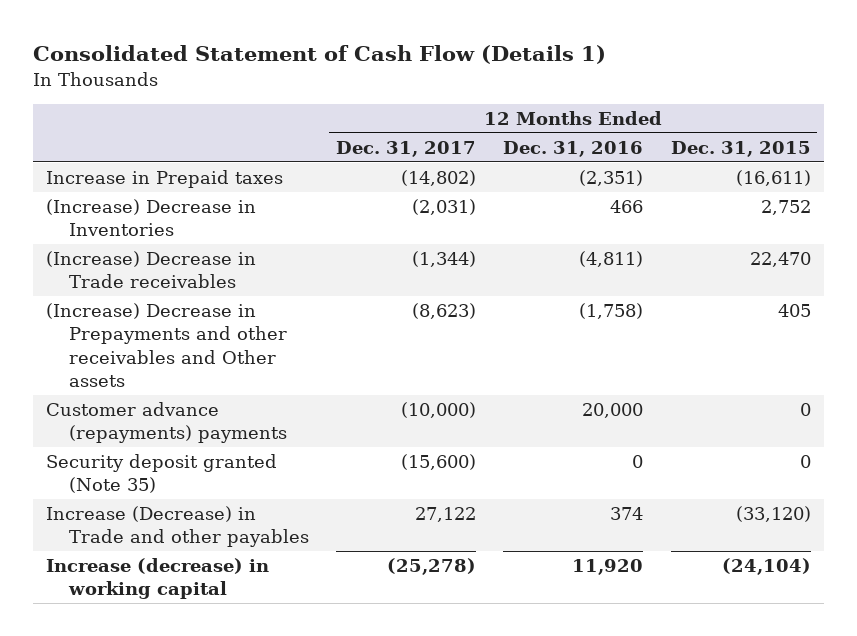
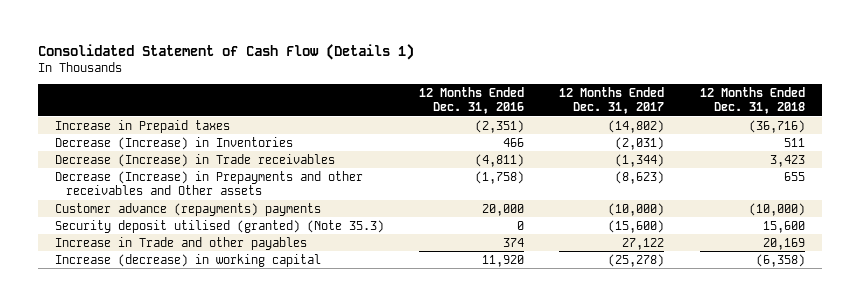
- | 12 Months Ended Dec. 31, 2017 | 12 Months Ended Dec. 31, 2016 | 12 Months Ended Dec. 31, 2015
+ | 12 Months Ended Dec. 31, 2016 | 12 Months Ended Dec. 31, 2017 | 12 Months Ended Dec. 31, 2018
- (Increase) Decrease in Inventories | (2,031) | 466 | 2,752
- (Increase) Decrease in Trade receivables | (1,344) | (4,811) | 22,470
- (Increase) Decrease in Prepayments and other receivables and Other assets | (8,623) | (1,758) | 405
+ Decrease (Increase) in Inventories | 466 | (2,031) | 511
+ Decrease (Increase) in Trade receivables | (4,811) | (1,344) | 3,423
+ Decrease (Increase) in Prepayments and other receivables and Other assets | (1,758) | (8,623) | 655
- Security deposit granted (Note 35) | (15,600) | 0 | 0
- Increase (Decrease) in Trade and other payables | 27,122 | 374 | (33,120)
+ Security deposit utilised (granted) (Note 35.3) | 0 | (15,600) | 15,600
+ Increase in Trade and other payables | 374 | 27,122 | 20,169

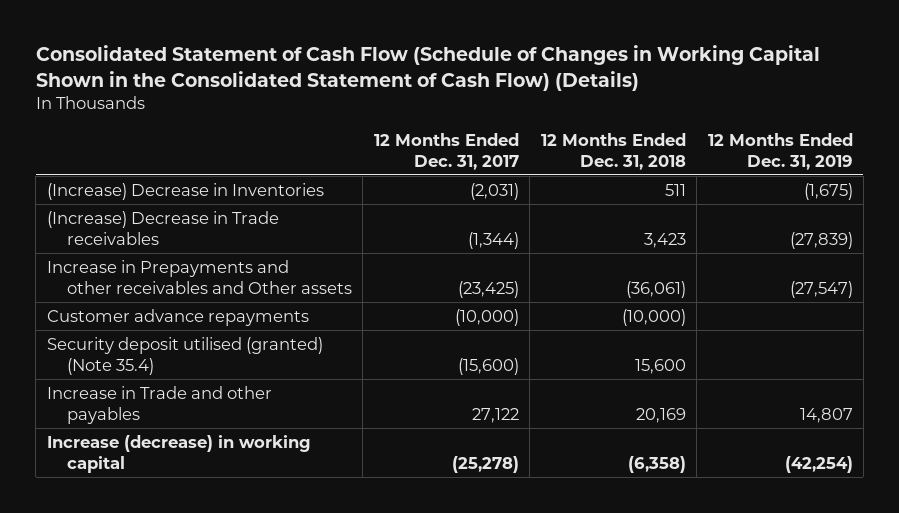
- Consolidated Statement of Cash Flow (Details 1)
+ Consolidated Statement of Cash Flow (Schedule of Changes in Working Capital Shown in the Consolidated Statement of Cash Flow) (Details)
- | 12 Months Ended Dec. 31, 2016 | 12 Months Ended Dec. 31, 2017 | 12 Months Ended Dec. 31, 2018
+ | 12 Months Ended Dec. 31, 2017 | 12 Months Ended Dec. 31, 2018 | 12 Months Ended Dec. 31, 2019
- Increase in Prepaid taxes | (2,351) | (14,802) | (36,716)
- Decrease (Increase) in Inventories | 466 | (2,031) | 511
- Decrease (Increase) in Trade receivables | (4,811) | (1,344) | 3,423
- Decrease (Increase) in Prepayments and other receivables and Other assets | (1,758) | (8,623) | 655
- Customer advance (repayments) payments | 20,000 | (10,000) | (10,000)
- Security deposit utilised (granted) (Note 35.3) | 0 | (15,600) | 15,600
+ (Increase) Decrease in Inventories | (2,031) | 511 | (1,675)
+ (Increase) Decrease in Trade receivables | (1,344) | 3,423 | (27,839)
+ Increase in Prepayments and other receivables and Other assets | (23,425) | (36,061) | (27,547)
+ Customer advance repayments | (10,000) | (10,000) |
+ Security deposit utilised (granted) (Note 35.4) | (15,600) | 15,600 |

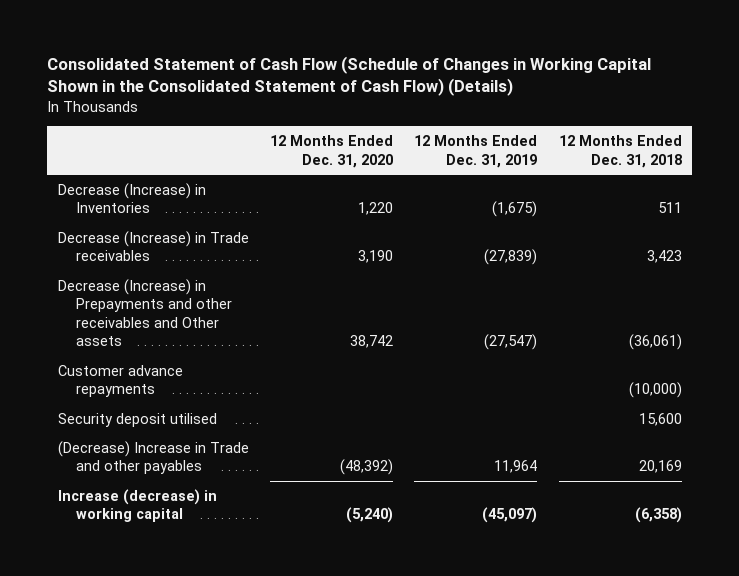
- | 12 Months Ended Dec. 31, 2017 | 12 Months Ended Dec. 31, 2018 | 12 Months Ended Dec. 31, 2019
+ | 12 Months Ended Dec. 31, 2020 | 12 Months Ended Dec. 31, 2019 | 12 Months Ended Dec. 31, 2018
- (Increase) Decrease in Inventories | (2,031) | 511 | (1,675)
- (Increase) Decrease in Trade receivables | (1,344) | 3,423 | (27,839)
- Increase in Prepayments and other receivables and Other assets | (23,425) | (36,061) | (27,547)
+ Decrease (Increase) in Inventories | 1,220 | (1,675) | 511
+ Decrease (Increase) in Trade receivables | 3,190 | (27,839) | 3,423
+ Decrease (Increase) in Prepayments and other receivables and Other assets | 38,742 | (27,547) | (36,061)
- Security deposit utilised (granted) (Note 35.4) | (15,600) | 15,600 |
- Increase in Trade and other payables | 27,122 | 20,169 | 14,807
- Increase (decrease) in working capital | (25,278) | (6,358) | (42,254)
+ Security deposit utilised | | | 15,600
+ (Decrease) Increase in Trade and other payables | (48,392) | 11,964 | 20,169
+ Increase (decrease) in working capital | (5,240) | (45,097) | (6,358)

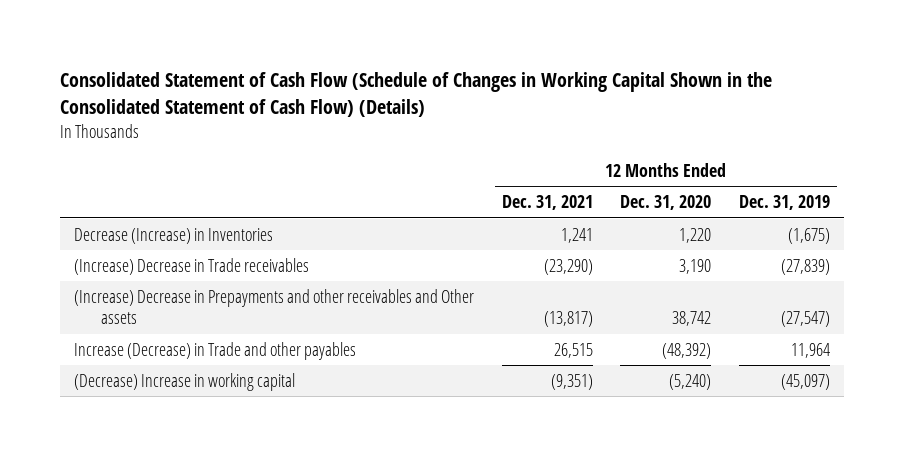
- | 12 Months Ended Dec. 31, 2020 | 12 Months Ended Dec. 31, 2019 | 12 Months Ended Dec. 31, 2018
+ | 12 Months Ended Dec. 31, 2021 | 12 Months Ended Dec. 31, 2020 | 12 Months Ended Dec. 31, 2019
- Decrease (Increase) in Trade receivables | 3,190 | (27,839) | 3,423
- Decrease (Increase) in Prepayments and other receivables and Other assets | 38,742 | (27,547) | (36,061)
- Customer advance repayments | | | (10,000)
- Security deposit utilised | | | 15,600
- (Decrease) Increase in Trade and other payables | (48,392) | 11,964 | 20,169
- Increase (decrease) in working capital | (5,240) | (45,097) | (6,358)
+ (Increase) Decrease in Trade receivables | (23,290) | 3,190 | (27,839)
+ (Increase) Decrease in Prepayments and other receivables and Other assets | (13,817) | 38,742 | (27,547)
+ Increase (Decrease) in Trade and other payables | 26,515 | (48,392) | 11,964
+ (Decrease) Increase in working capital | (9,351) | (5,240) | (45,097)

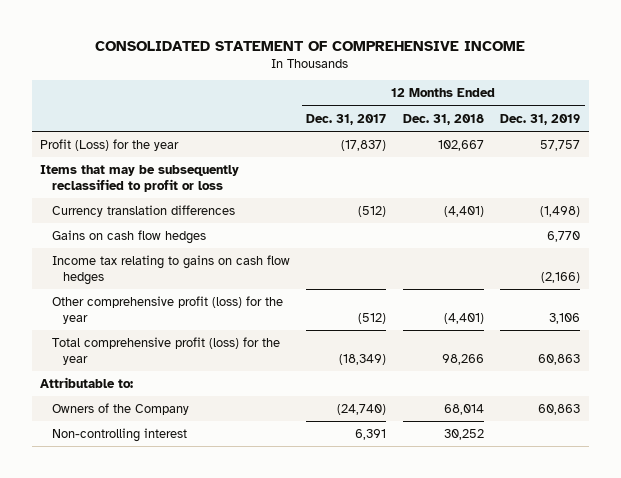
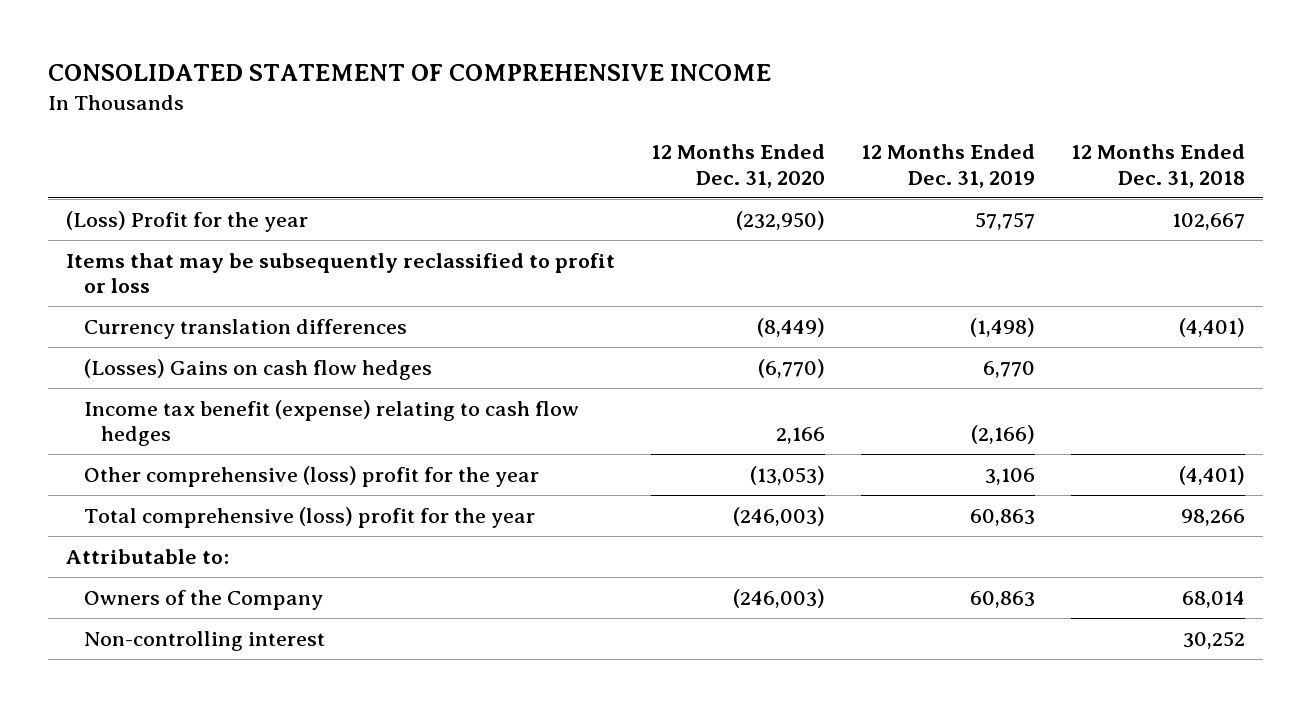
- | 12 Months Ended Dec. 31, 2017 | 12 Months Ended Dec. 31, 2018 | 12 Months Ended Dec. 31, 2019
+ | 12 Months Ended Dec. 31, 2020 | 12 Months Ended Dec. 31, 2019 | 12 Months Ended Dec. 31, 2018
- Profit (Loss) for the year | (17,837) | 102,667 | 57,757
+ (Loss) Profit for the year | (232,950) | 57,757 | 102,667
- Gains on cash flow hedges | | | 6,770
- Income tax relating to gains on cash flow hedges | | | (2,166)
- Other comprehensive profit (loss) for the year | (512) | (4,401) | 3,106
- Total comprehensive profit (loss) for the year | (18,349) | 98,266 | 60,863
+ (Losses) Gains on cash flow hedges | (6,770) | 6,770 |
+ Income tax benefit (expense) relating to cash flow hedges | 2,166 | (2,166) |
+ Other comprehensive (loss) profit for the year | (13,053) | 3,106 | (4,401)
+ Total comprehensive (loss) profit for the year | (246,003) | 60,863 | 98,266

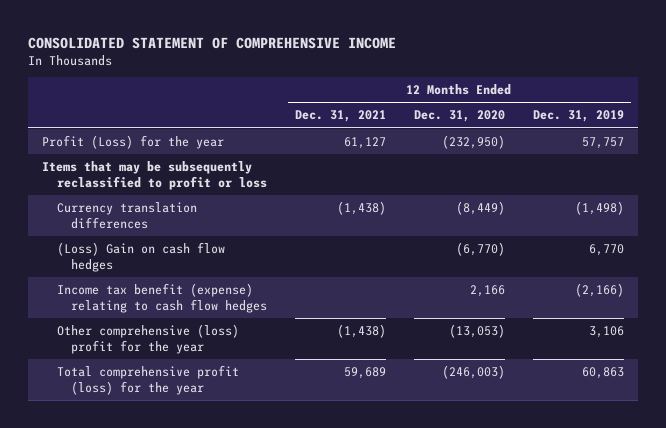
- | 12 Months Ended Dec. 31, 2020 | 12 Months Ended Dec. 31, 2019 | 12 Months Ended Dec. 31, 2018
+ | 12 Months Ended Dec. 31, 2021 | 12 Months Ended Dec. 31, 2020 | 12 Months Ended Dec. 31, 2019
- (Loss) Profit for the year | (232,950) | 57,757 | 102,667
+ Profit (Loss) for the year | 61,127 | (232,950) | 57,757
- (Losses) Gains on cash flow hedges | (6,770) | 6,770 |
+ (Loss) Gain on cash flow hedges | | (6,770) | 6,770
- Total comprehensive (loss) profit for the year | (246,003) | 60,863 | 98,266
- Attributable to:
- Owners of the Company | (246,003) | 60,863 | 68,014
- Non-controlling interest | | | 30,252
+ Total comprehensive profit (loss) for the year | 59,689 | (246,003) | 60,863

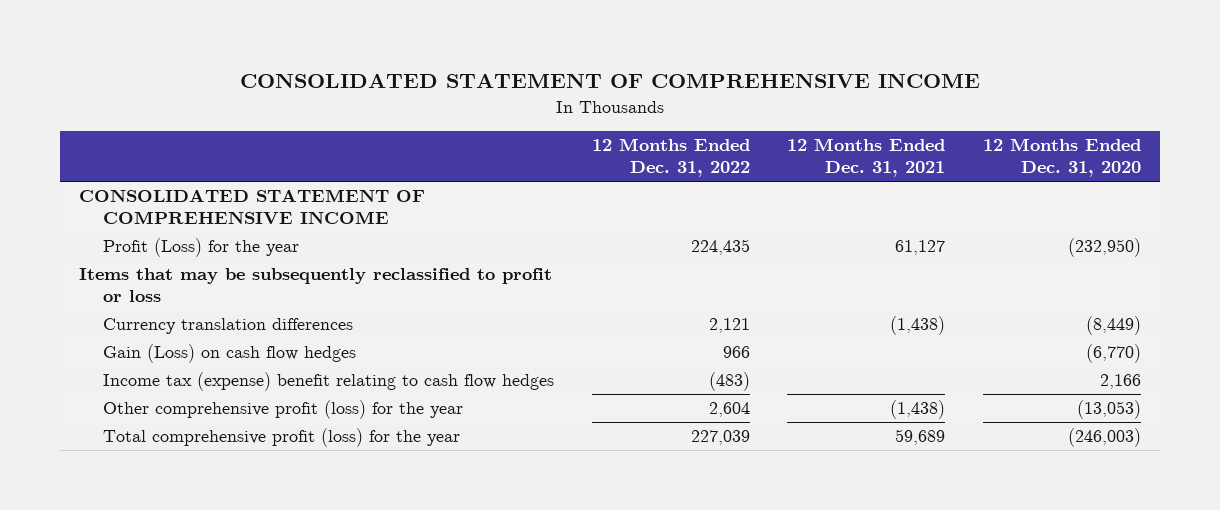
- | 12 Months Ended Dec. 31, 2021 | 12 Months Ended Dec. 31, 2020 | 12 Months Ended Dec. 31, 2019
+ | 12 Months Ended Dec. 31, 2022 | 12 Months Ended Dec. 31, 2021 | 12 Months Ended Dec. 31, 2020
+ CONSOLIDATED STATEMENT OF COMPREHENSIVE INCOME
- (Loss) Gain on cash flow hedges | | (6,770) | 6,770
- Income tax benefit (expense) relating to cash flow hedges | | 2,166 | (2,166)
- Other comprehensive (loss) profit for the year | (1,438) | (13,053) | 3,106
+ Gain (Loss) on cash flow hedges | 966 | | (6,770)
+ Income tax (expense) benefit relating to cash flow hedges | (483) | | 2,166
+ Other comprehensive profit (loss) for the year | 2,604 | (1,438) | (13,053)

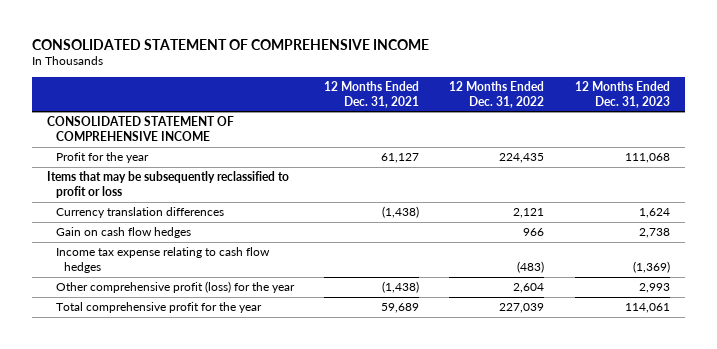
- | 12 Months Ended Dec. 31, 2022 | 12 Months Ended Dec. 31, 2021 | 12 Months Ended Dec. 31, 2020
+ | 12 Months Ended Dec. 31, 2021 | 12 Months Ended Dec. 31, 2022 | 12 Months Ended Dec. 31, 2023
- Profit (Loss) for the year | 224,435 | 61,127 | (232,950)
+ Profit for the year | 61,127 | 224,435 | 111,068
- Gain (Loss) on cash flow hedges | 966 | | (6,770)
- Income tax (expense) benefit relating to cash flow hedges | (483) | | 2,166
+ Gain on cash flow hedges | | 966 | 2,738
+ Income tax expense relating to cash flow hedges | | (483) | (1,369)
- Total comprehensive profit (loss) for the year | 227,039 | 59,689 | (246,003)
+ Total comprehensive profit for the year | 59,689 | 227,039 | 114,061

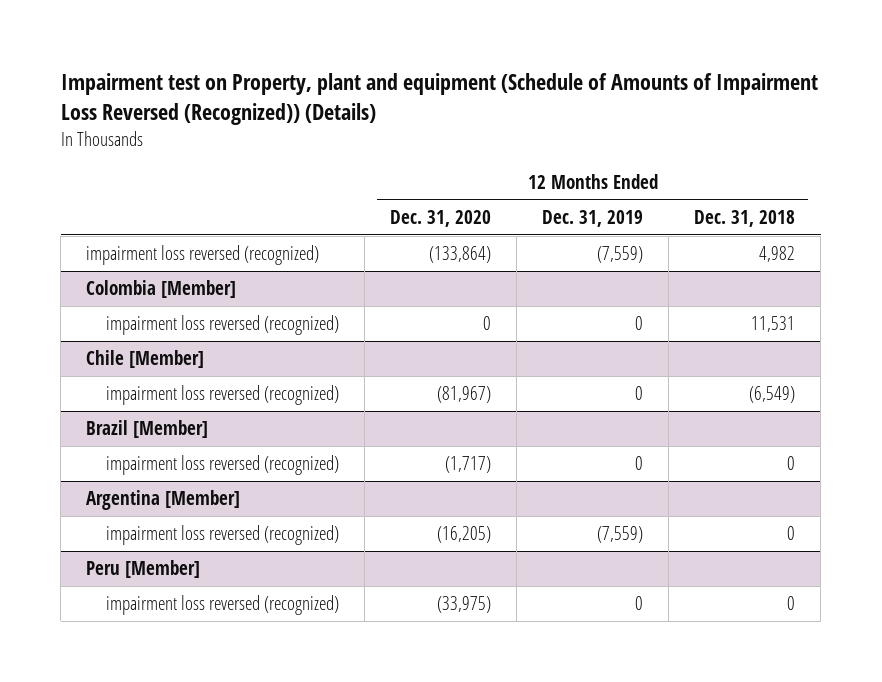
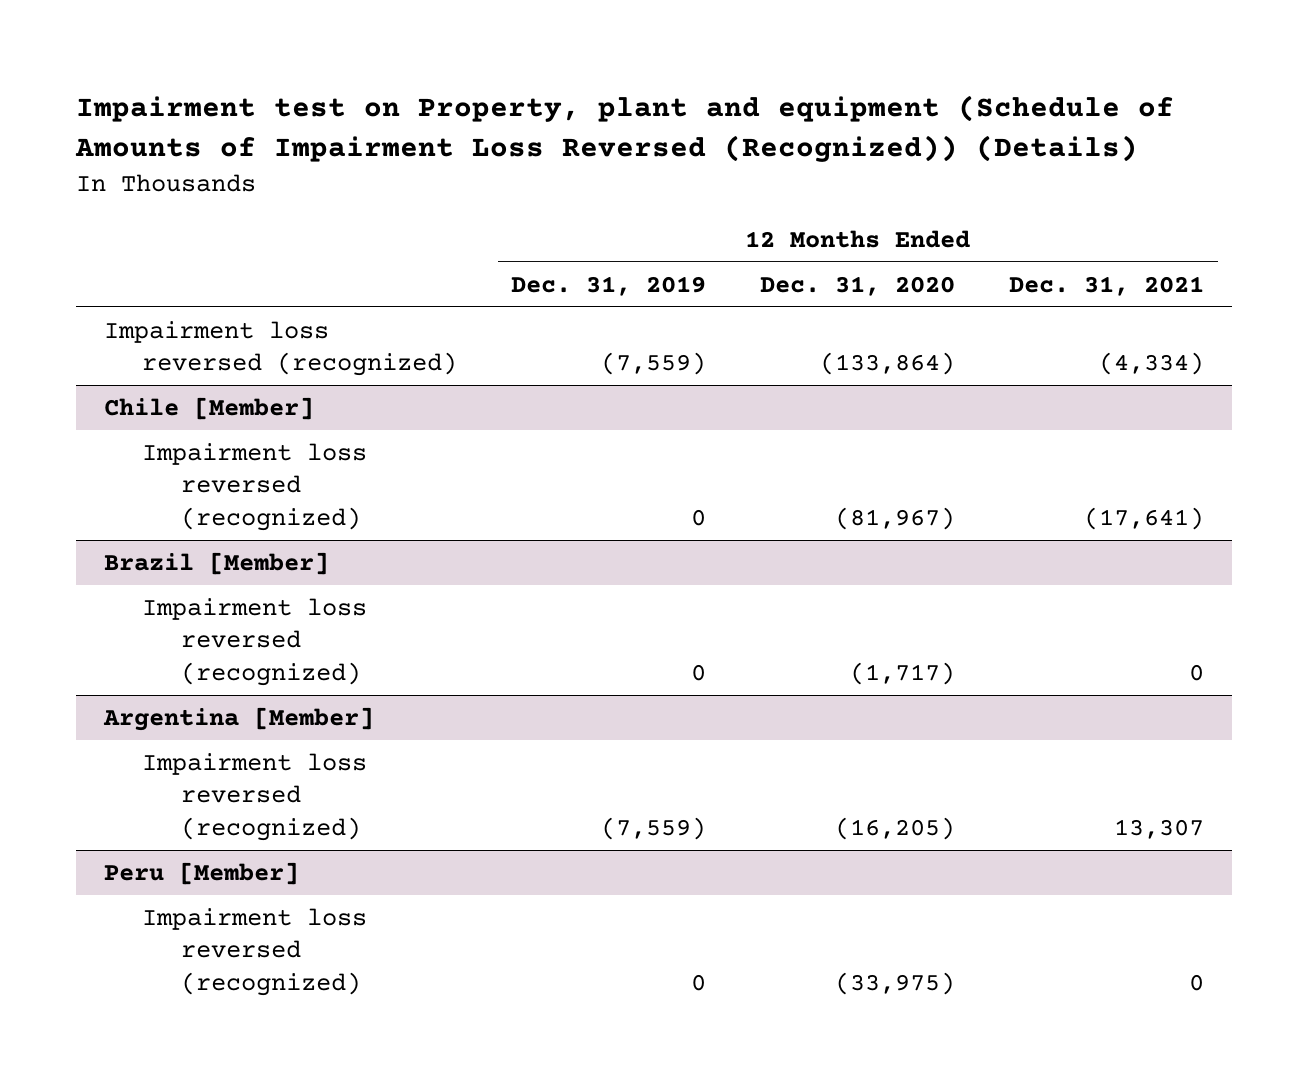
- | 12 Months Ended Dec. 31, 2020 | 12 Months Ended Dec. 31, 2019 | 12 Months Ended Dec. 31, 2018
+ | 12 Months Ended Dec. 31, 2019 | 12 Months Ended Dec. 31, 2020 | 12 Months Ended Dec. 31, 2021
- impairment loss reversed (recognized) | (133,864) | (7,559) | 4,982
- Colombia [Member]
- impairment loss reversed (recognized) | 0 | 0 | 11,531
+ Impairment loss reversed (recognized) | (7,559) | (133,864) | (4,334)
@ Chile [Member]
- impairment loss reversed (recognized) | (81,967) | 0 | (6,549)
+ Impairment loss reversed (recognized) | 0 | (81,967) | (17,641)
@ Brazil [Member]
- impairment loss reversed (recognized) | (1,717) | 0 | 0
+ Impairment loss reversed (recognized) | 0 | (1,717) | 0
@ Argentina [Member]
- impairment loss reversed (recognized) | (16,205) | (7,559) | 0
+ Impairment loss reversed (recognized) | (7,559) | (16,205) | 13,307
@ Peru [Member]
- impairment loss reversed (recognized) | (33,975) | 0 | 0
+ Impairment loss reversed (recognized) | 0 | (33,975) | 0

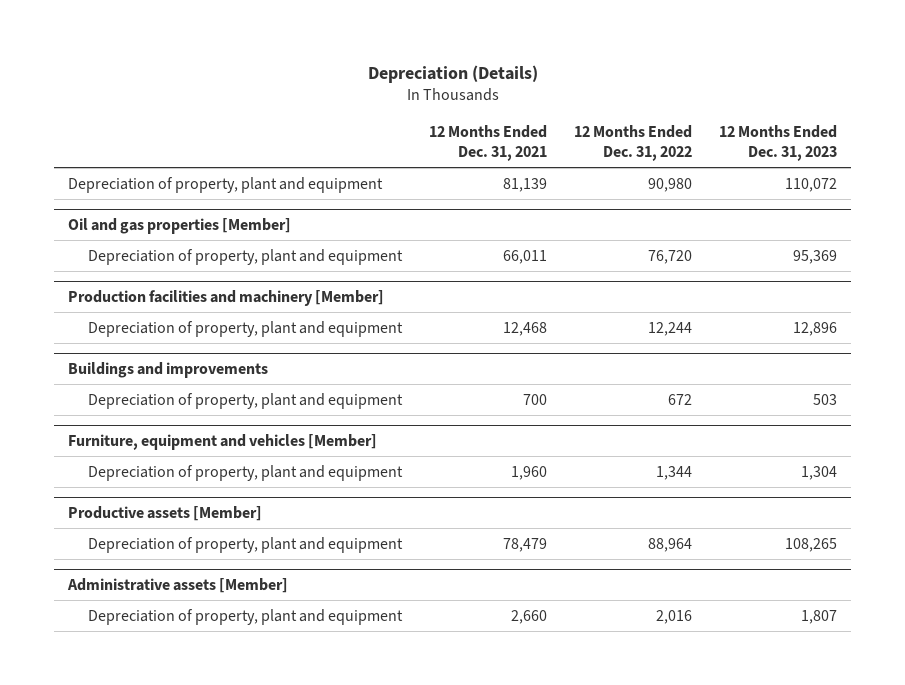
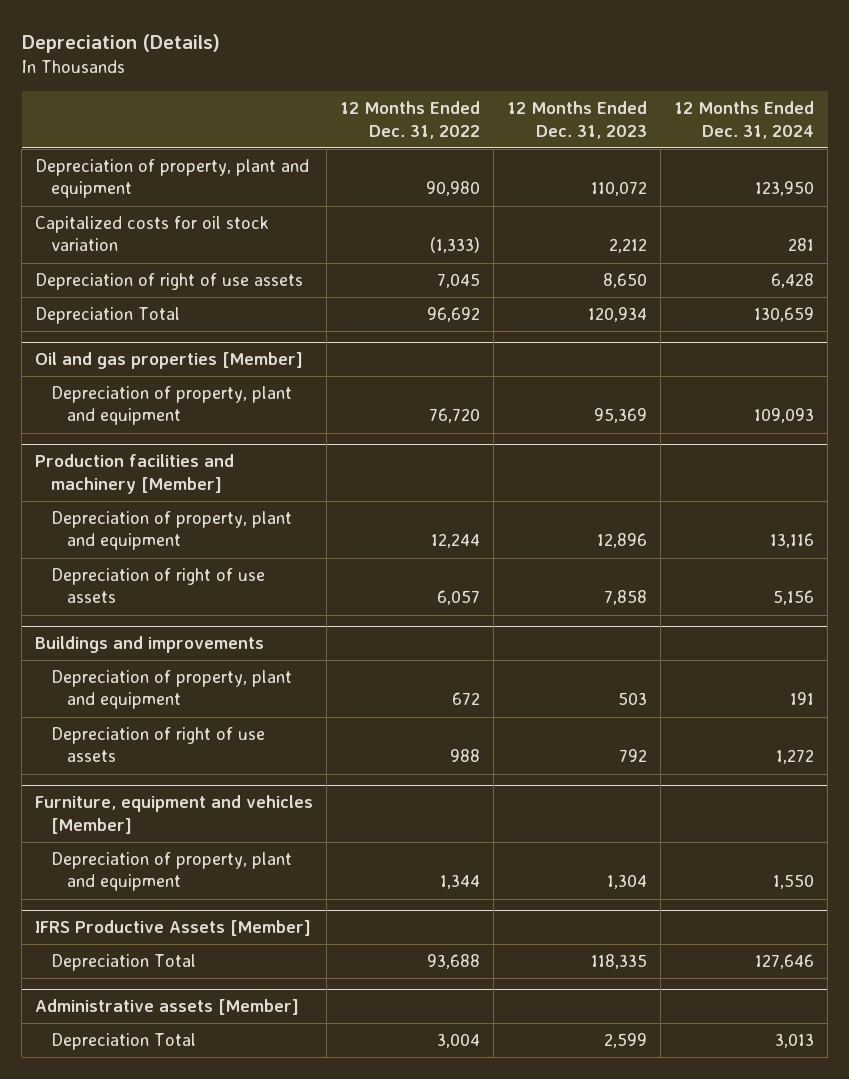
- | 12 Months Ended Dec. 31, 2021 | 12 Months Ended Dec. 31, 2022 | 12 Months Ended Dec. 31, 2023
+ | 12 Months Ended Dec. 31, 2022 | 12 Months Ended Dec. 31, 2023 | 12 Months Ended Dec. 31, 2024
+ Capitalized costs for oil stock variation | (1,333) | 2,212 | 281
+ Depreciation of right of use assets | 7,045 | 8,650 | 6,428
+ Depreciation Total | 96,692 | 120,934 | 130,659
@ Production facilities and machinery [Member]
+ Depreciation of right of use assets | 6,057 | 7,858 | 5,156
@ Buildings and improvements
+ Depreciation of right of use assets | 988 | 792 | 1,272
- Productive assets [Member]
- Depreciation of property, plant and equipment | 78,479 | 88,964 | 108,265
+ IFRS Productive Assets [Member]
+ Depreciation Total | 93,688 | 118,335 | 127,646
@ Administrative assets [Member]
- Depreciation of property, plant and equipment | 2,660 | 2,016 | 1,807
+ Depreciation Total | 3,004 | 2,599 | 3,013

